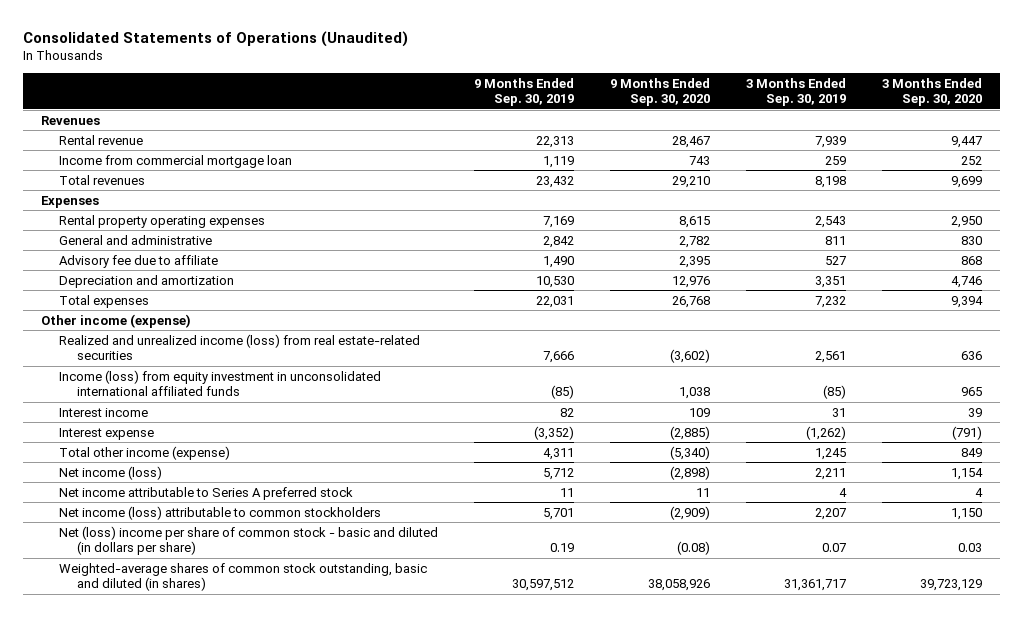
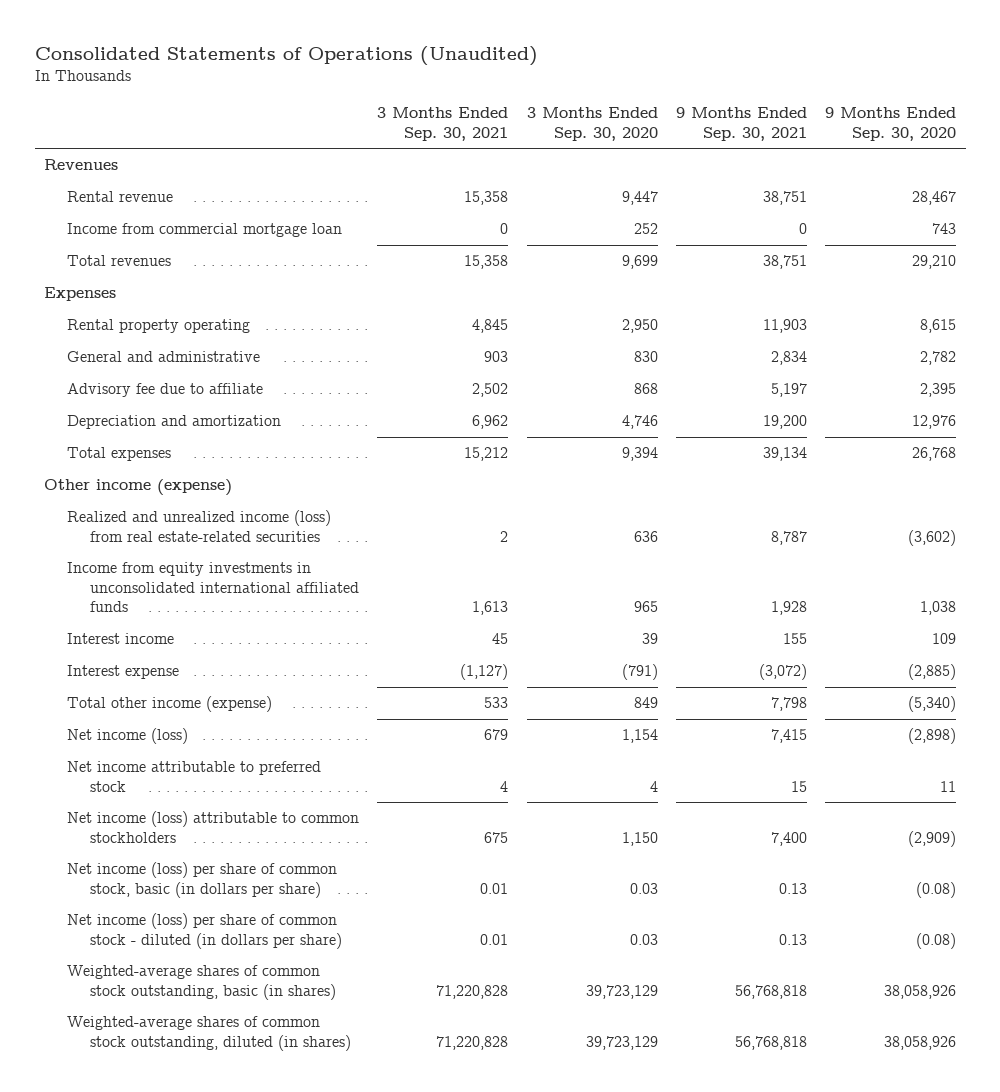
- | 9 Months Ended Sep. 30, 2019 | 9 Months Ended Sep. 30, 2020 | 3 Months Ended Sep. 30, 2019 | 3 Months Ended Sep. 30, 2020
+ | 3 Months Ended Sep. 30, 2021 | 3 Months Ended Sep. 30, 2020 | 9 Months Ended Sep. 30, 2021 | 9 Months Ended Sep. 30, 2020
- Rental property operating expenses | 7,169 | 8,615 | 2,543 | 2,950
+ Rental property operating | 4,845 | 2,950 | 11,903 | 8,615
- Income (loss) from equity investment in unconsolidated international affiliated funds | (85) | 1,038 | (85) | 965
+ Income from equity investments in unconsolidated international affiliated funds | 1,613 | 965 | 1,928 | 1,038
- Net income attributable to Series A preferred stock | 11 | 11 | 4 | 4
+ Net income attributable to preferred stock | 4 | 4 | 15 | 11
- Net (loss) income per share of common stock - basic and diluted (in dollars per share) | 0.19 | (0.08) | 0.07 | 0.03
- Weighted-average shares of common stock outstanding, basic and diluted (in shares) | 30,597,512 | 38,058,926 | 31,361,717 | 39,723,129
+ Net income (loss) per share of common stock, basic (in dollars per share) | 0.01 | 0.03 | 0.13 | (0.08)
+ Net income (loss) per share of common stock - diluted (in dollars per share) | 0.01 | 0.03 | 0.13 | (0.08)
+ Weighted-average shares of common stock outstanding, basic (in shares) | 71,220,828 | 39,723,129 | 56,768,818 | 38,058,926
+ Weighted-average shares of common stock outstanding, diluted (in shares) | 71,220,828 | 39,723,129 | 56,768,818 | 38,058,926

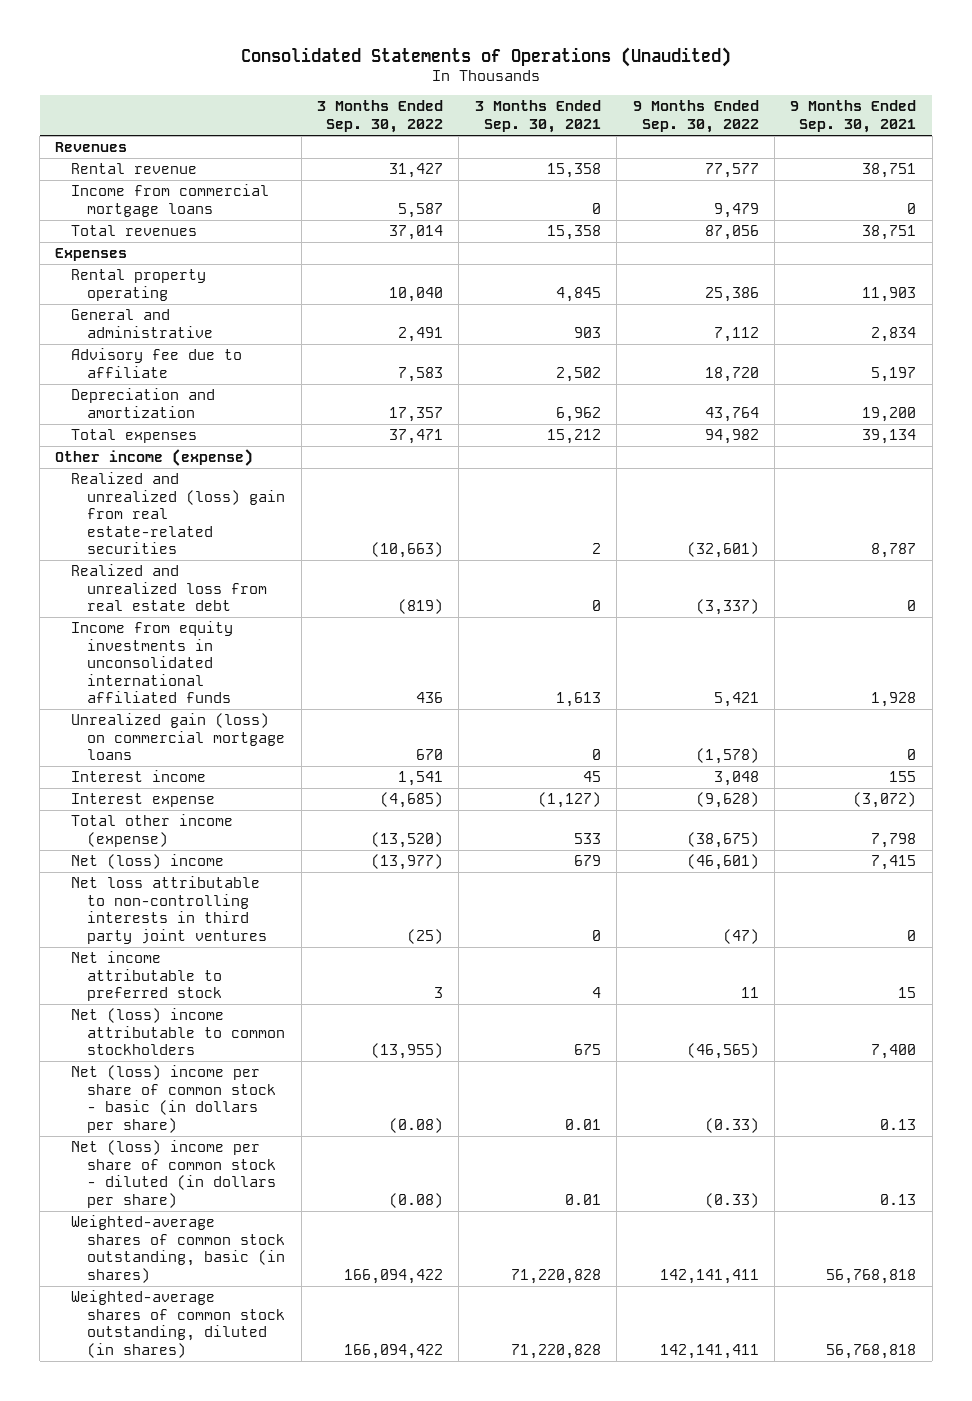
- | 3 Months Ended Sep. 30, 2021 | 3 Months Ended Sep. 30, 2020 | 9 Months Ended Sep. 30, 2021 | 9 Months Ended Sep. 30, 2020
+ | 3 Months Ended Sep. 30, 2022 | 3 Months Ended Sep. 30, 2021 | 9 Months Ended Sep. 30, 2022 | 9 Months Ended Sep. 30, 2021
- Income from commercial mortgage loan | 0 | 252 | 0 | 743
+ Income from commercial mortgage loans | 5,587 | 0 | 9,479 | 0
- Realized and unrealized income (loss) from real estate-related securities | 2 | 636 | 8,787 | (3,602)
+ Realized and unrealized (loss) gain from real estate-related securities | (10,663) | 2 | (32,601) | 8,787
+ Realized and unrealized loss from real estate debt | (819) | 0 | (3,337) | 0
+ Unrealized gain (loss) on commercial mortgage loans | 670 | 0 | (1,578) | 0
- Net income (loss) | 679 | 1,154 | 7,415 | (2,898)
+ Net (loss) income | (13,977) | 679 | (46,601) | 7,415
+ Net loss attributable to non-controlling interests in third party joint ventures | (25) | 0 | (47) | 0
- Net income (loss) attributable to common stockholders | 675 | 1,150 | 7,400 | (2,909)
- Net income (loss) per share of common stock, basic (in dollars per share) | 0.01 | 0.03 | 0.13 | (0.08)
- Net income (loss) per share of common stock - diluted (in dollars per share) | 0.01 | 0.03 | 0.13 | (0.08)
+ Net (loss) income attributable to common stockholders | (13,955) | 675 | (46,565) | 7,400
+ Net (loss) income per share of common stock - basic (in dollars per share) | (0.08) | 0.01 | (0.33) | 0.13
+ Net (loss) income per share of common stock - diluted (in dollars per share) | (0.08) | 0.01 | (0.33) | 0.13

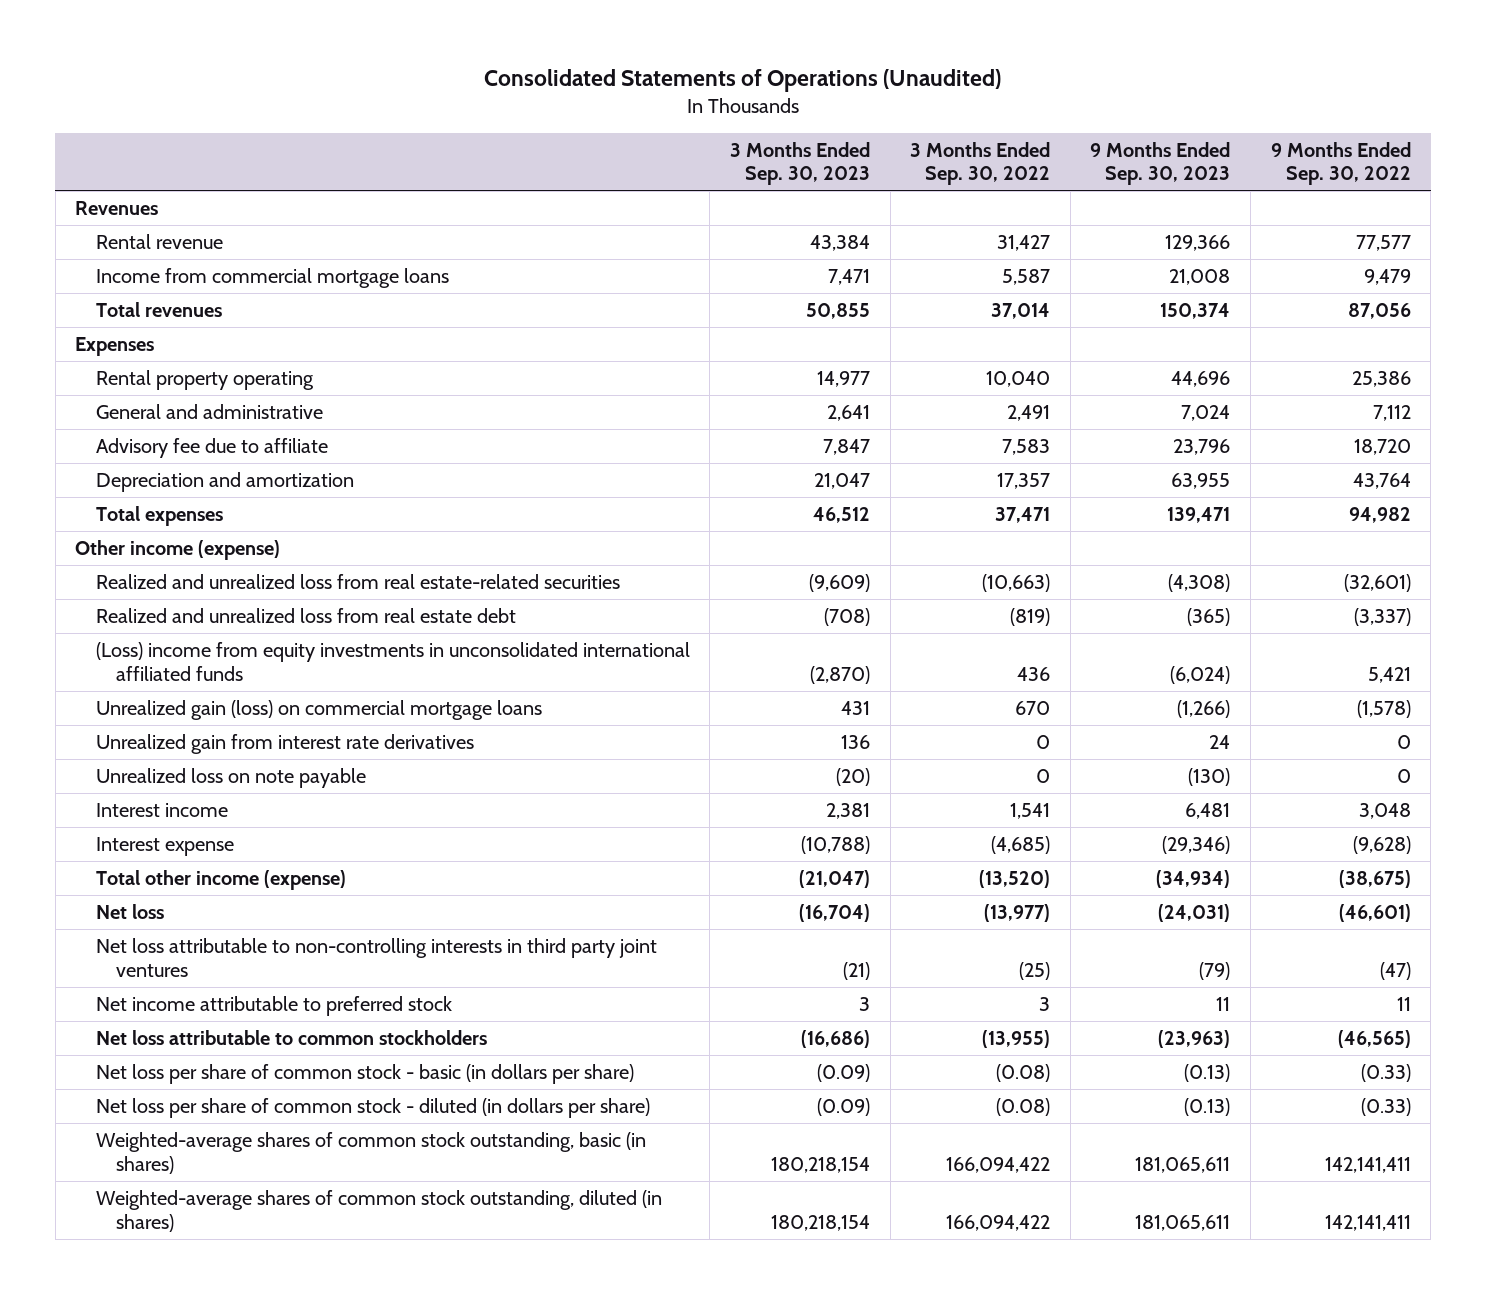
- | 3 Months Ended Sep. 30, 2022 | 3 Months Ended Sep. 30, 2021 | 9 Months Ended Sep. 30, 2022 | 9 Months Ended Sep. 30, 2021
+ | 3 Months Ended Sep. 30, 2023 | 3 Months Ended Sep. 30, 2022 | 9 Months Ended Sep. 30, 2023 | 9 Months Ended Sep. 30, 2022
- Realized and unrealized (loss) gain from real estate-related securities | (10,663) | 2 | (32,601) | 8,787
+ Realized and unrealized loss from real estate-related securities | (9,609) | (10,663) | (4,308) | (32,601)
- Income from equity investments in unconsolidated international affiliated funds | 436 | 1,613 | 5,421 | 1,928
+ (Loss) income from equity investments in unconsolidated international affiliated funds | (2,870) | 436 | (6,024) | 5,421
+ Unrealized gain from interest rate derivatives | 136 | 0 | 24 | 0
+ Unrealized loss on note payable | (20) | 0 | (130) | 0
- Net (loss) income | (13,977) | 679 | (46,601) | 7,415
+ Net loss | (16,704) | (13,977) | (24,031) | (46,601)
- Net (loss) income attributable to common stockholders | (13,955) | 675 | (46,565) | 7,400
- Net (loss) income per share of common stock - basic (in dollars per share) | (0.08) | 0.01 | (0.33) | 0.13
- Net (loss) income per share of common stock - diluted (in dollars per share) | (0.08) | 0.01 | (0.33) | 0.13
+ Net loss attributable to common stockholders | (16,686) | (13,955) | (23,963) | (46,565)
+ Net loss per share of common stock - basic (in dollars per share) | (0.09) | (0.08) | (0.13) | (0.33)
+ Net loss per share of common stock - diluted (in dollars per share) | (0.09) | (0.08) | (0.13) | (0.33)

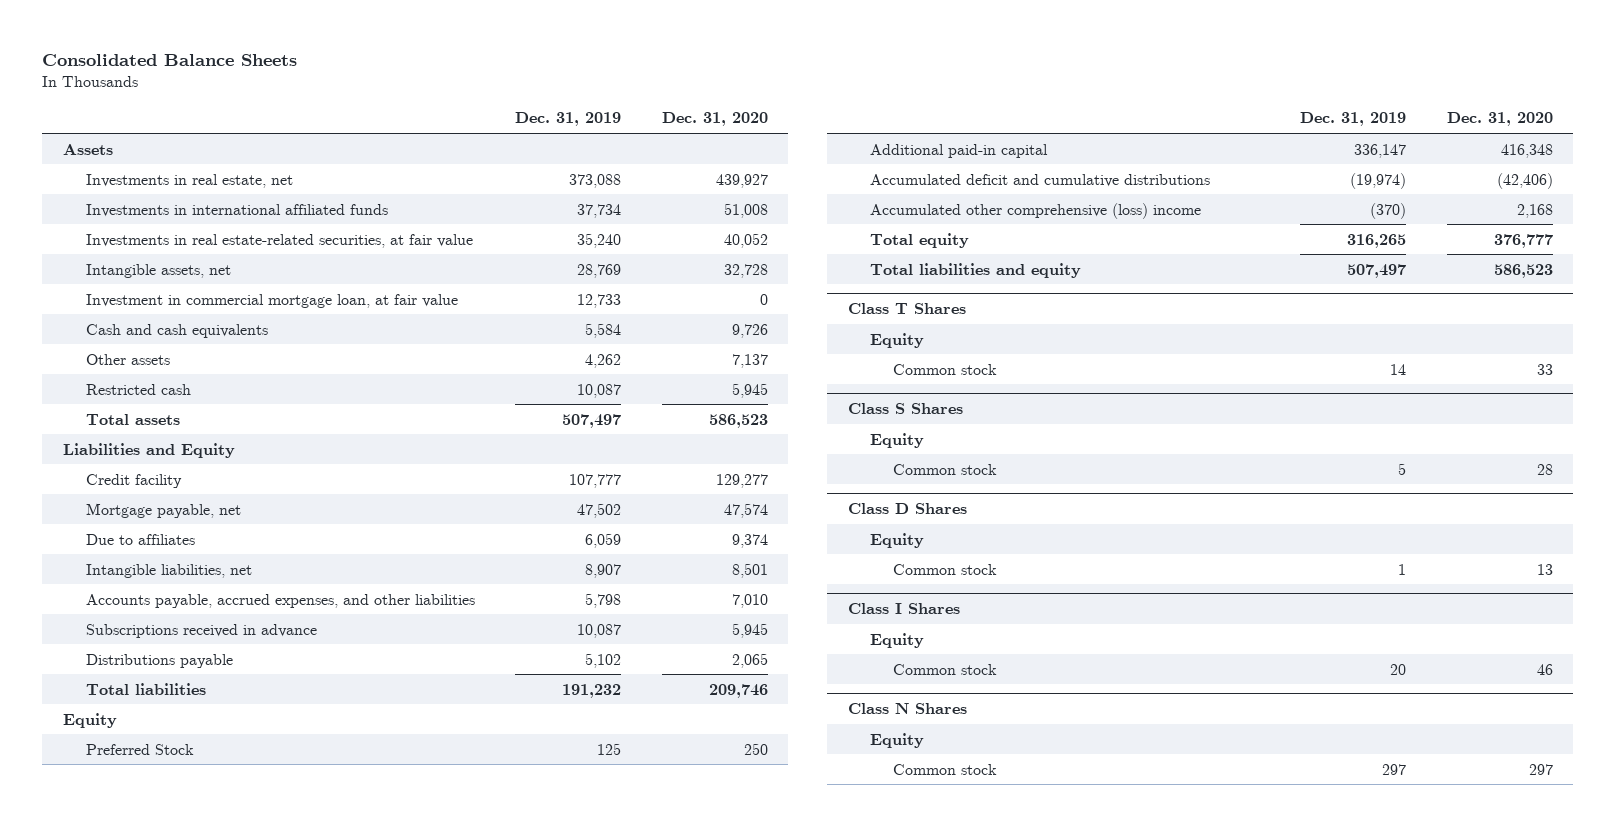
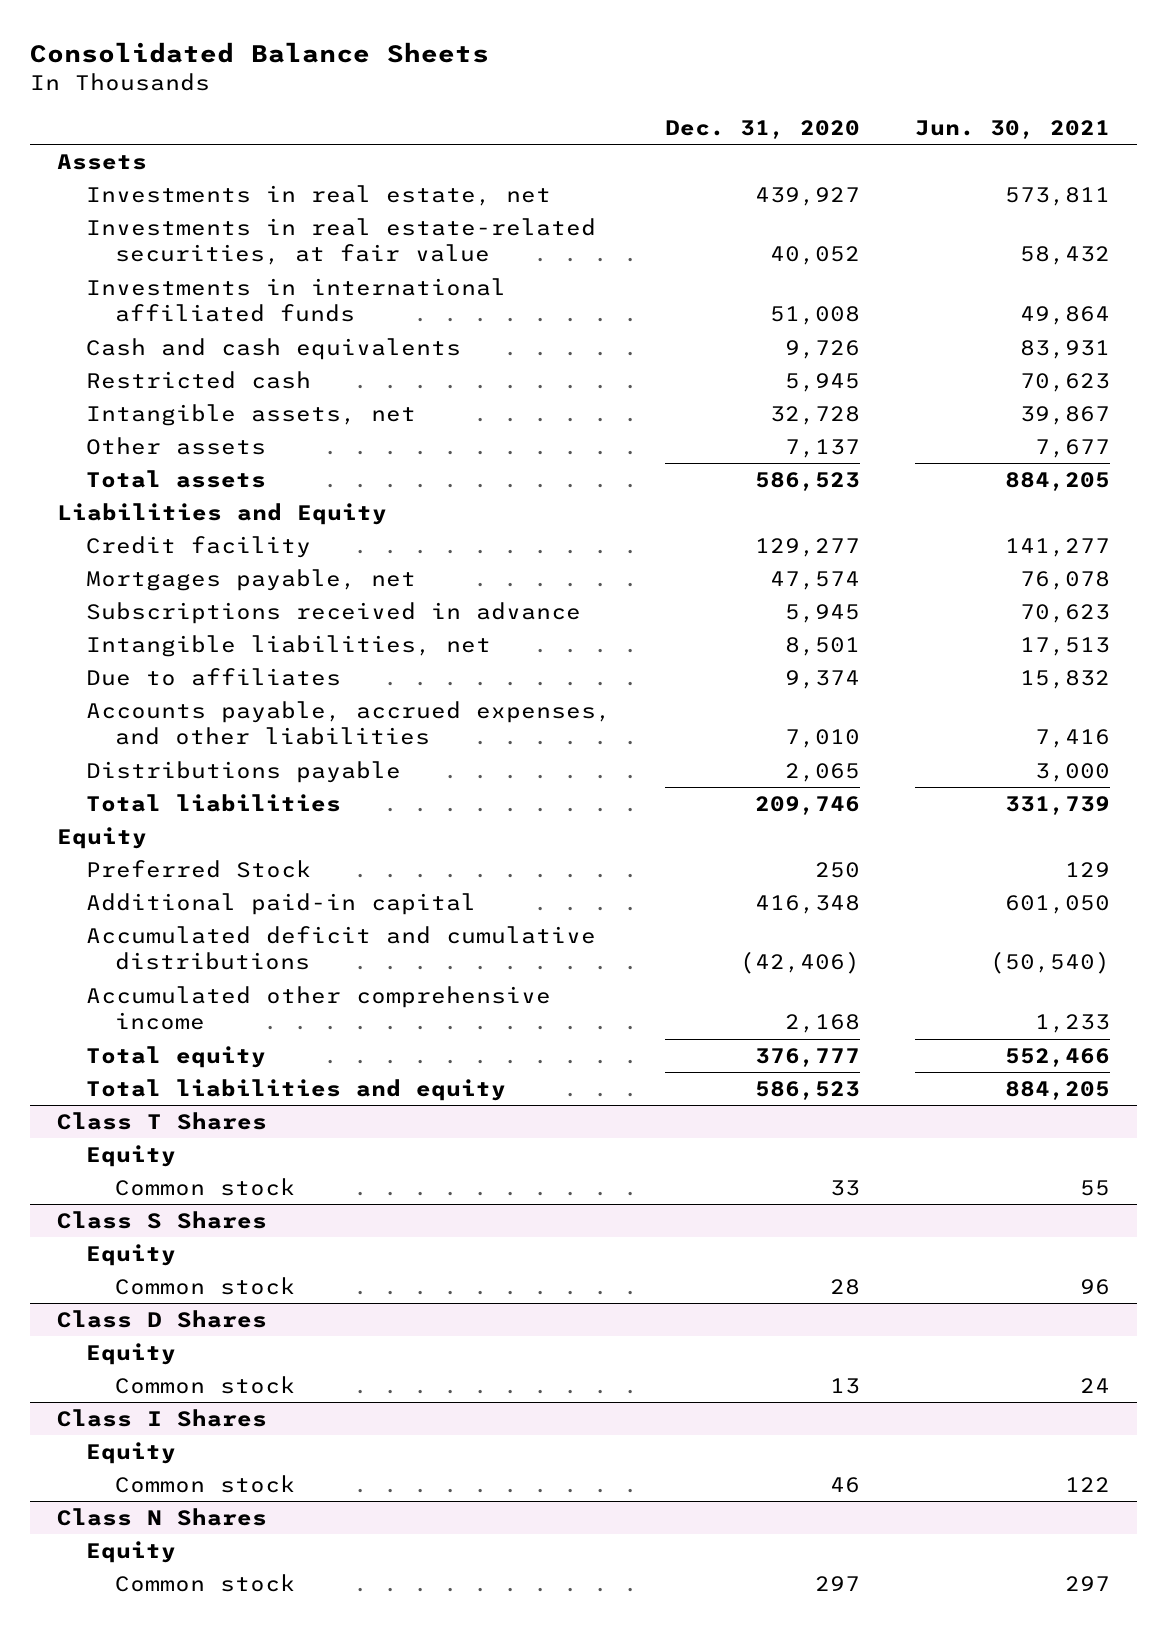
- | Dec. 31, 2019 | Dec. 31, 2020
+ | Dec. 31, 2020 | Jun. 30, 2021
- Investment in commercial mortgage loan, at fair value | 12,733 | 0
moved down: Investments in international affiliated funds | 51,008 | 49,864
moved down: Intangible assets, net | 32,728 | 39,867
moved down: Other assets | 7,137 | 7,677
- Mortgage payable, net | 47,502 | 47,574
+ Mortgages payable, net | 47,574 | 76,078
moved up: Subscriptions received in advance | 5,945 | 70,623
moved down: Due to affiliates | 9,374 | 15,832
- Accumulated other comprehensive (loss) income | (370) | 2,168
+ Accumulated other comprehensive income | 2,168 | 1,233

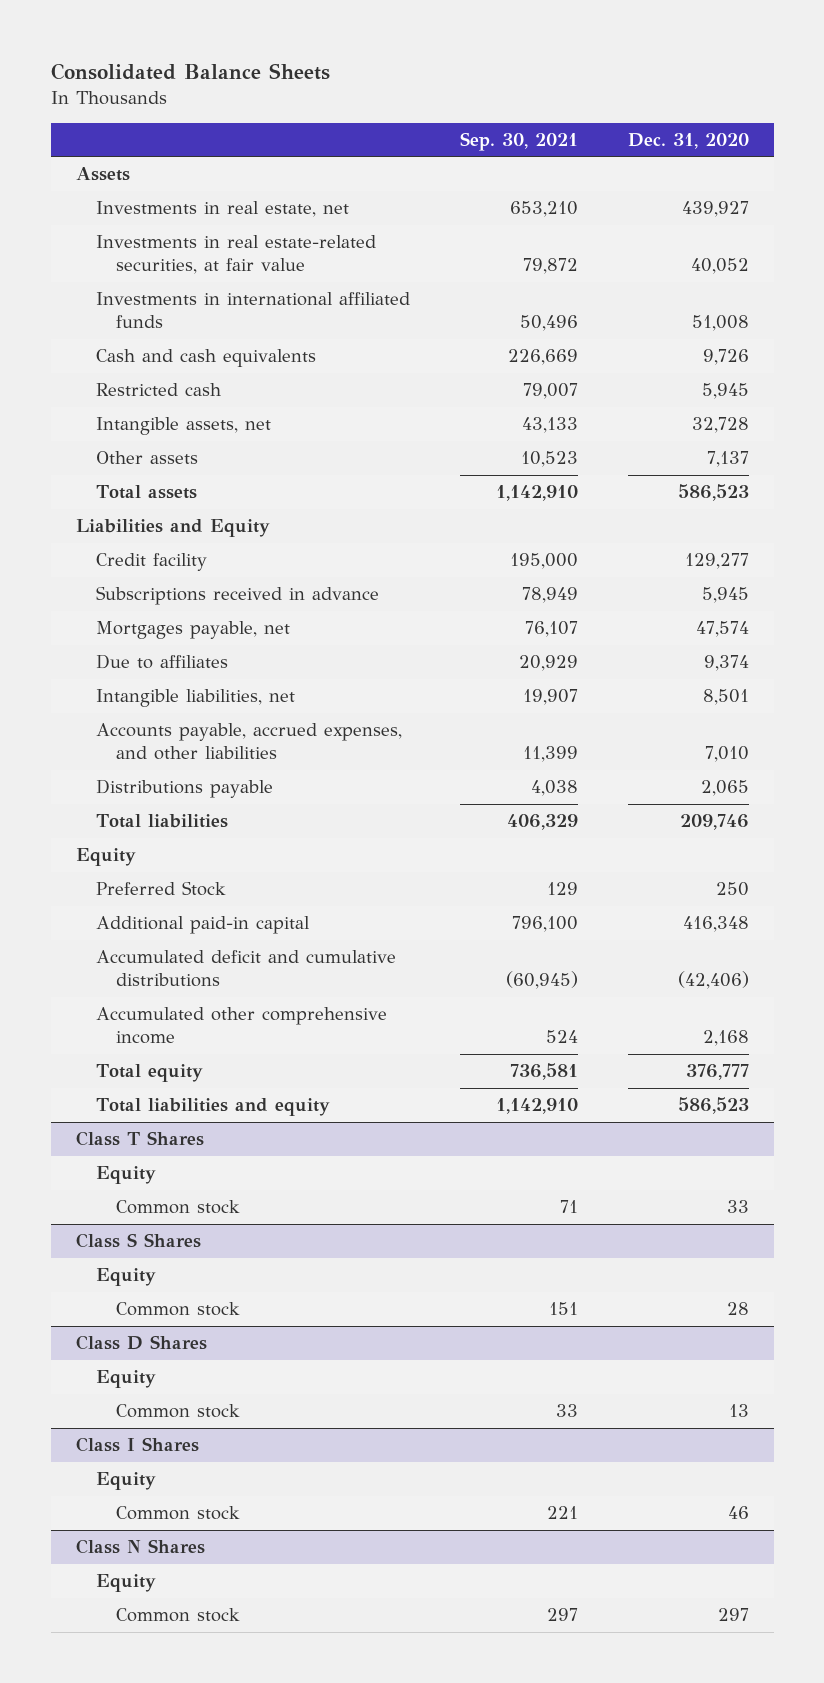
- | Dec. 31, 2020 | Jun. 30, 2021
+ | Sep. 30, 2021 | Dec. 31, 2020
moved down: Mortgages payable, net | 76,107 | 47,574
moved down: Intangible liabilities, net | 19,907 | 8,501

